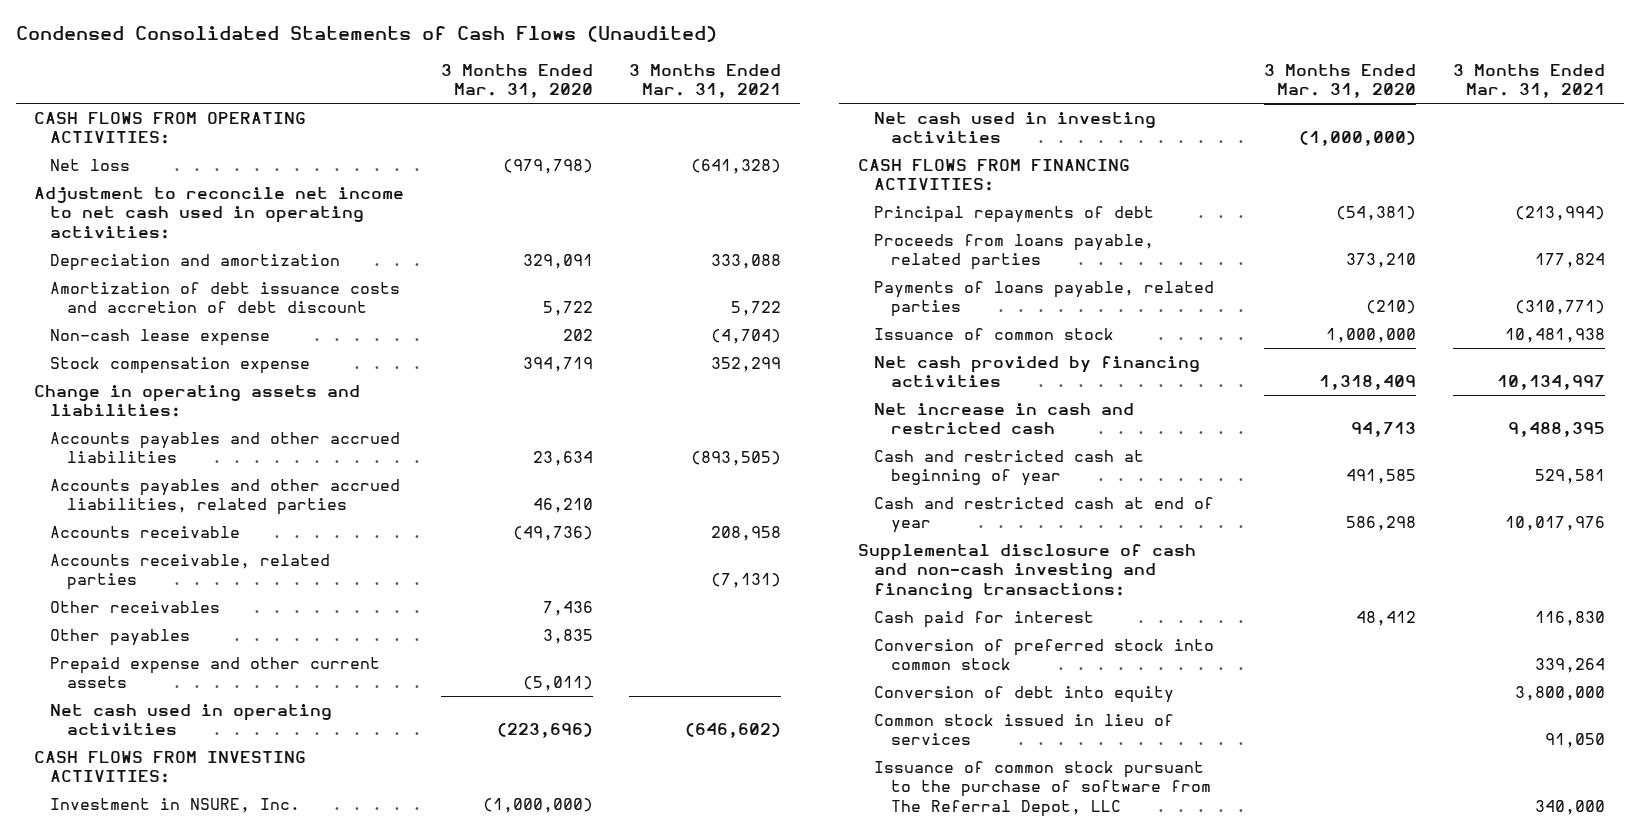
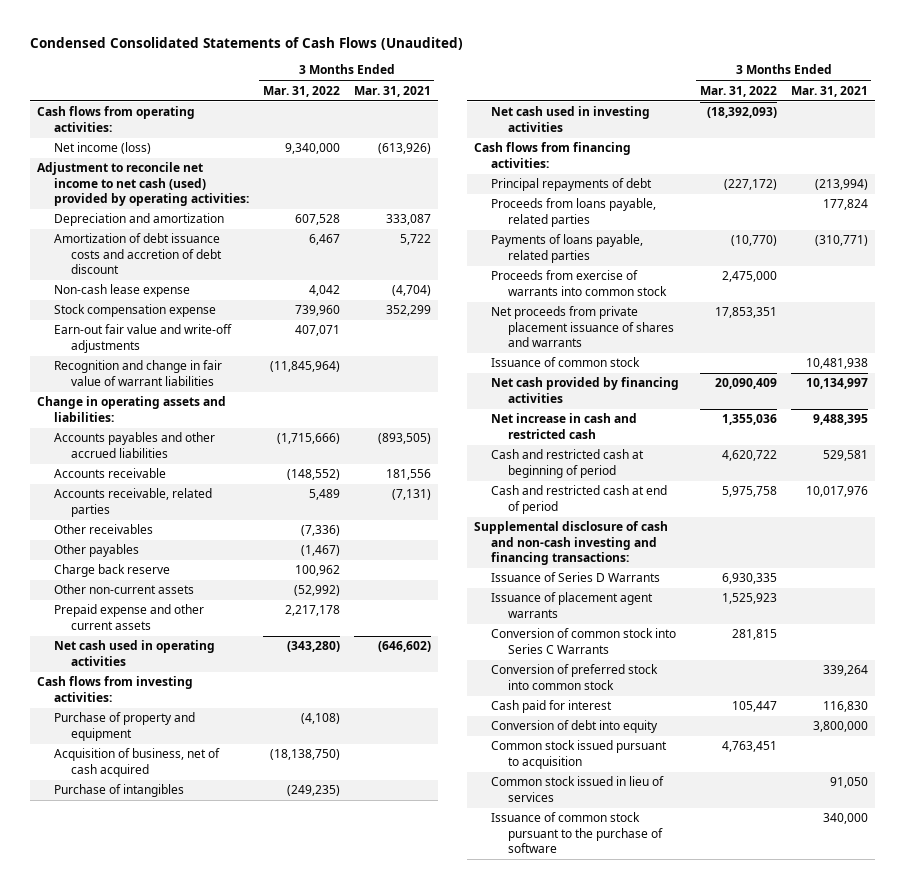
- | 3 Months Ended Mar. 31, 2020 | 3 Months Ended Mar. 31, 2021
+ | 3 Months Ended Mar. 31, 2022 | 3 Months Ended Mar. 31, 2021
- CASH FLOWS FROM OPERATING ACTIVITIES:
- Net loss | (979,798) | (641,328)
- Adjustment to reconcile net income to net cash used in operating activities:
- Depreciation and amortization | 329,091 | 333,088
+ Cash flows from operating activities:
+ Net income (loss) | 9,340,000 | (613,926)
+ Adjustment to reconcile net income to net cash (used) provided by operating activities:
+ Depreciation and amortization | 607,528 | 333,087
+ Earn-out fair value and write-off adjustments | 407,071 |
+ Recognition and change in fair value of warrant liabilities | (11,845,964) |
- Accounts payables and other accrued liabilities, related parties | 46,210 |
- Accounts receivable | (49,736) | 208,958
+ Accounts receivable | (148,552) | 181,556
+ Charge back reserve | 100,962 |
+ Other non-current assets | (52,992) |
- CASH FLOWS FROM INVESTING ACTIVITIES:
- Investment in NSURE, Inc. | (1,000,000) |
+ Cash flows from investing activities:
+ Purchase of property and equipment | (4,108) |
+ Acquisition of business, net of cash acquired | (18,138,750) |
+ Purchase of intangibles | (249,235) |
- CASH FLOWS FROM FINANCING ACTIVITIES:
+ Cash flows from financing activities:
+ Proceeds from exercise of warrants into common stock | 2,475,000 |
+ Net proceeds from private placement issuance of shares and warrants | 17,853,351 |
- Cash and restricted cash at beginning of year | 491,585 | 529,581
- Cash and restricted cash at end of year | 586,298 | 10,017,976
+ Cash and restricted cash at beginning of period | 4,620,722 | 529,581
+ Cash and restricted cash at end of period | 5,975,758 | 10,017,976
+ Issuance of Series D Warrants | 6,930,335 |
+ Issuance of placement agent warrants | 1,525,923 |
+ Conversion of common stock into Series C Warrants | 281,815 |
moved down: Cash paid for interest | 105,447 | 116,830
+ Common stock issued pursuant to acquisition | 4,763,451 |
- Issuance of common stock pursuant to the purchase of software from The Referral Depot, LLC | | 340,000
+ Issuance of common stock pursuant to the purchase of software | | 340,000

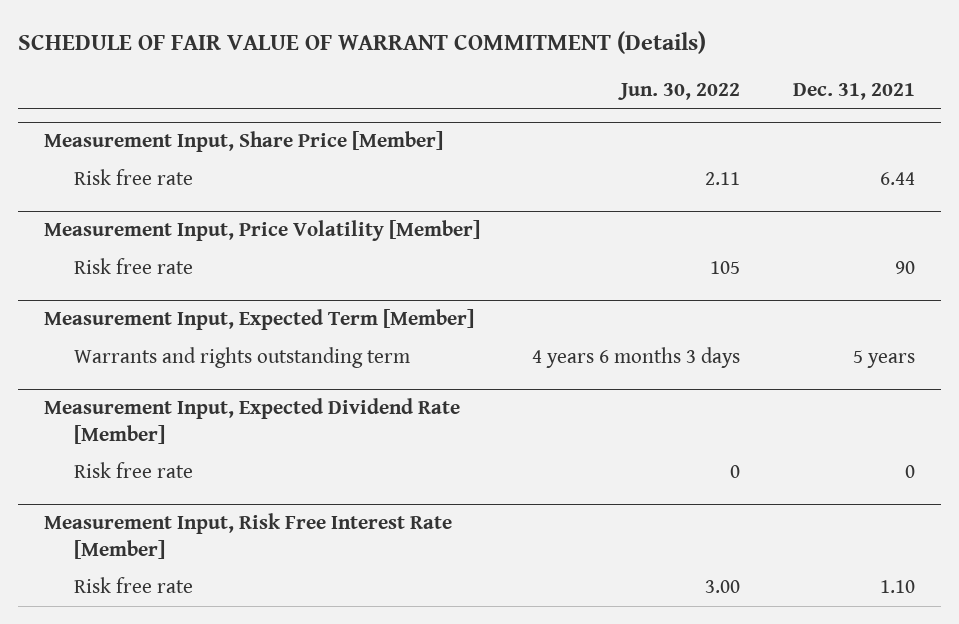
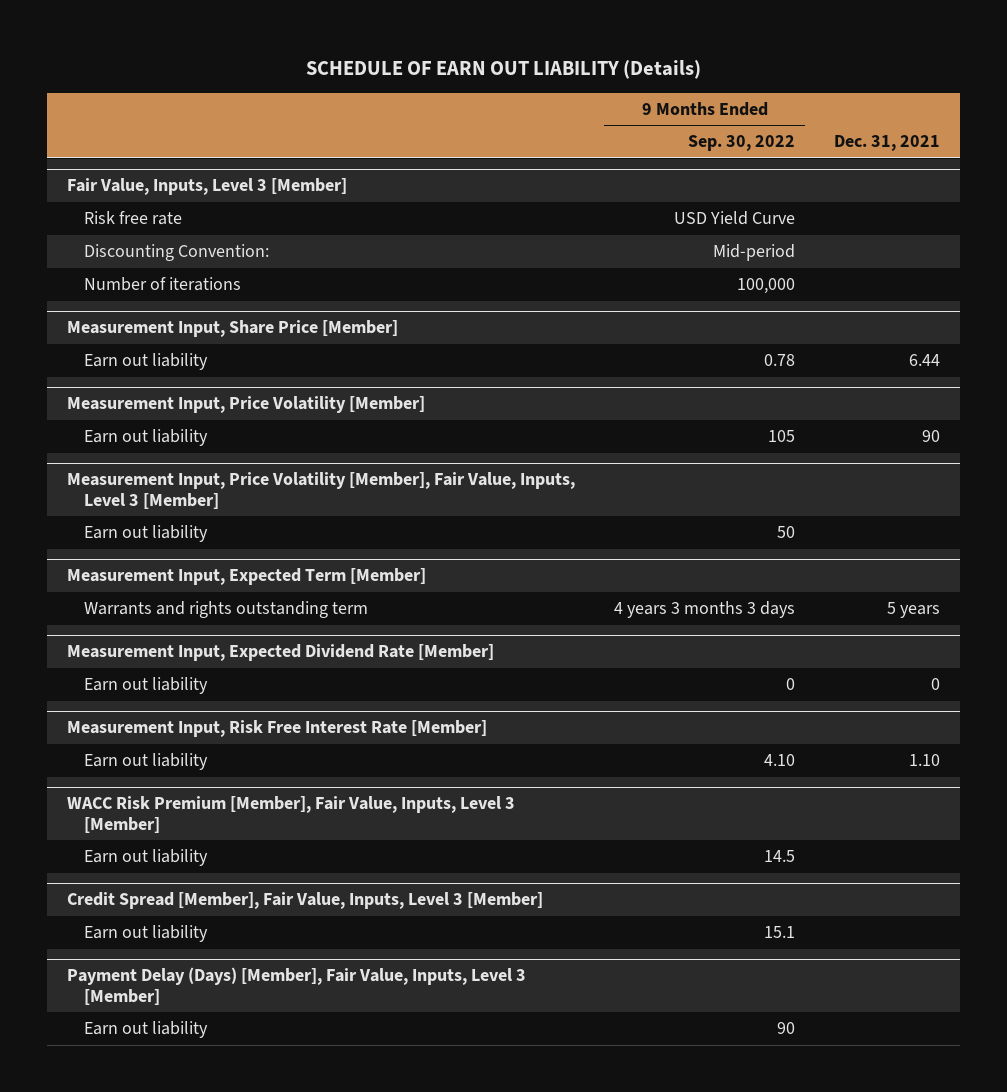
- SCHEDULE OF FAIR VALUE OF WARRANT COMMITMENT (Details)
+ SCHEDULE OF EARN OUT LIABILITY (Details)
- | Jun. 30, 2022 | Dec. 31, 2021
+ | 9 Months Ended Sep. 30, 2022 | Dec. 31, 2021
+ Fair Value, Inputs, Level 3 [Member]
+ Risk free rate | USD Yield Curve |
+ Discounting Convention: | Mid-period |
+ Number of iterations | 100,000 |
@ Measurement Input, Share Price [Member]
- Risk free rate | 2.11 | 6.44
+ Earn out liability | 0.78 | 6.44
@ Measurement Input, Price Volatility [Member]
- Risk free rate | 105 | 90
+ Earn out liability | 105 | 90
+ Measurement Input, Price Volatility [Member], Fair Value, Inputs, Level 3 [Member]
+ Earn out liability | 50 |
@ Measurement Input, Expected Dividend Rate [Member]
- Risk free rate | 0 | 0
+ Earn out liability | 0 | 0
@ Measurement Input, Risk Free Interest Rate [Member]
- Risk free rate | 3.00 | 1.10
+ Earn out liability | 4.10 | 1.10
+ WACC Risk Premium [Member], Fair Value, Inputs, Level 3 [Member]
+ Earn out liability | 14.5 |
+ Credit Spread [Member], Fair Value, Inputs, Level 3 [Member]
+ Earn out liability | 15.1 |
+ Payment Delay (Days) [Member], Fair Value, Inputs, Level 3 [Member]
+ Earn out liability | 90 |

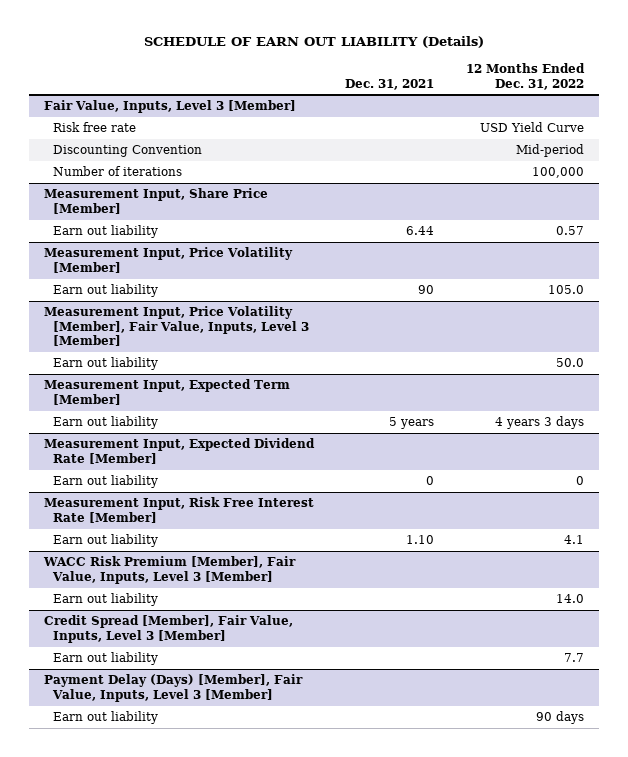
- | 9 Months Ended Sep. 30, 2022 | Dec. 31, 2021
+ | Dec. 31, 2021 | 12 Months Ended Dec. 31, 2022
@ Fair Value, Inputs, Level 3 [Member]
- Discounting Convention: | Mid-period |
+ Discounting Convention | | Mid-period
@ Measurement Input, Expected Term [Member]
- Warrants and rights outstanding term | 4 years 3 months 3 days | 5 years
+ Earn out liability | 5 years | 4 years 3 days

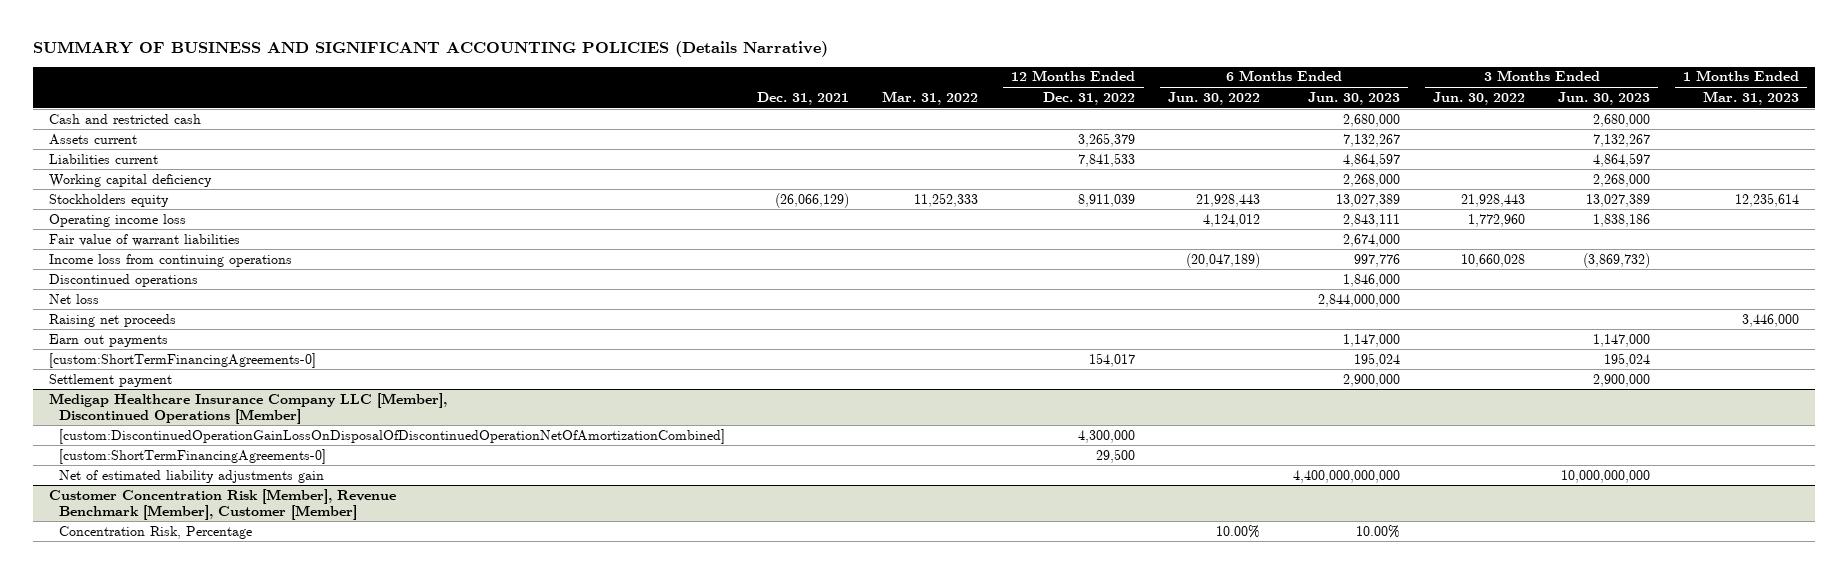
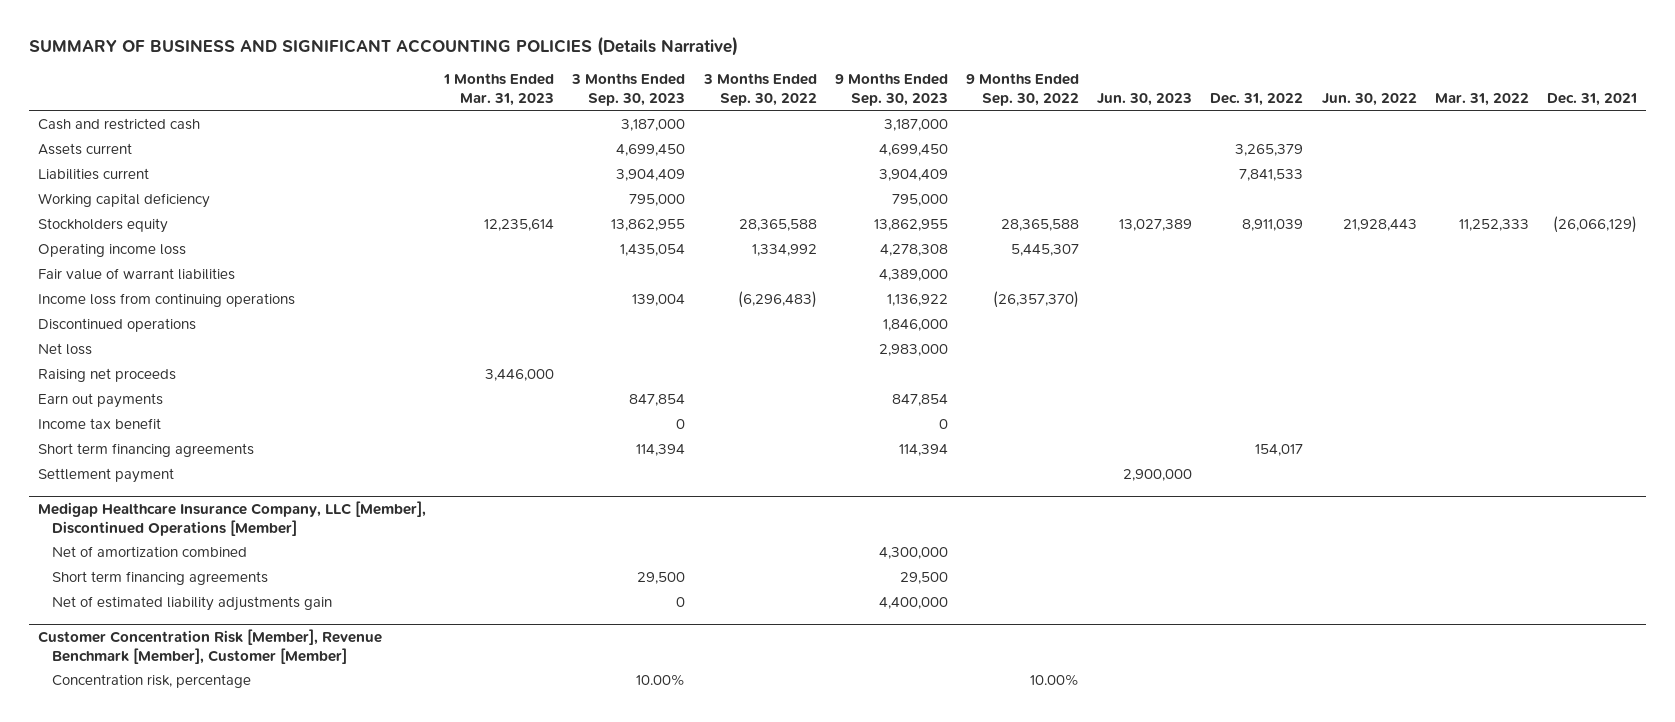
- | Dec. 31, 2021 | Mar. 31, 2022 | 12 Months Ended Dec. 31, 2022 | 6 Months Ended Jun. 30, 2022 | 6 Months Ended Jun. 30, 2023 | 3 Months Ended Jun. 30, 2022 | 3 Months Ended Jun. 30, 2023 | 1 Months Ended Mar. 31, 2023
+ | 1 Months Ended Mar. 31, 2023 | 3 Months Ended Sep. 30, 2023 | 3 Months Ended Sep. 30, 2022 | 9 Months Ended Sep. 30, 2023 | 9 Months Ended Sep. 30, 2022 | Jun. 30, 2023 | Dec. 31, 2022 | Jun. 30, 2022 | Mar. 31, 2022 | Dec. 31, 2021
- [custom:ShortTermFinancingAgreements-0] | | | 154,017 | | 195,024 | | 195,024 |
+ Income tax benefit | | 0 | | 0 | | | | | |
+ Short term financing agreements | | 114,394 | | 114,394 | | | 154,017 | | |
- Medigap Healthcare Insurance Company LLC [Member], Discontinued Operations [Member]
- [custom:DiscontinuedOperationGainLossOnDisposalOfDiscontinuedOperationNetOfAmortizationCombined] | | | 4,300,000 | | | | |
- [custom:ShortTermFinancingAgreements-0] | | | 29,500 | | | | |
+ Medigap Healthcare Insurance Company, LLC [Member], Discontinued Operations [Member]
+ Net of amortization combined | | | | 4,300,000 | | | | | |
+ Short term financing agreements | | 29,500 | | 29,500 | | | | | |
@ Customer Concentration Risk [Member], Revenue Benchmark [Member], Customer [Member]
- Concentration Risk, Percentage | | | | 10.00% | 10.00% | | |
+ Concentration risk, percentage | | 10.00% | | | 10.00% | | | | |

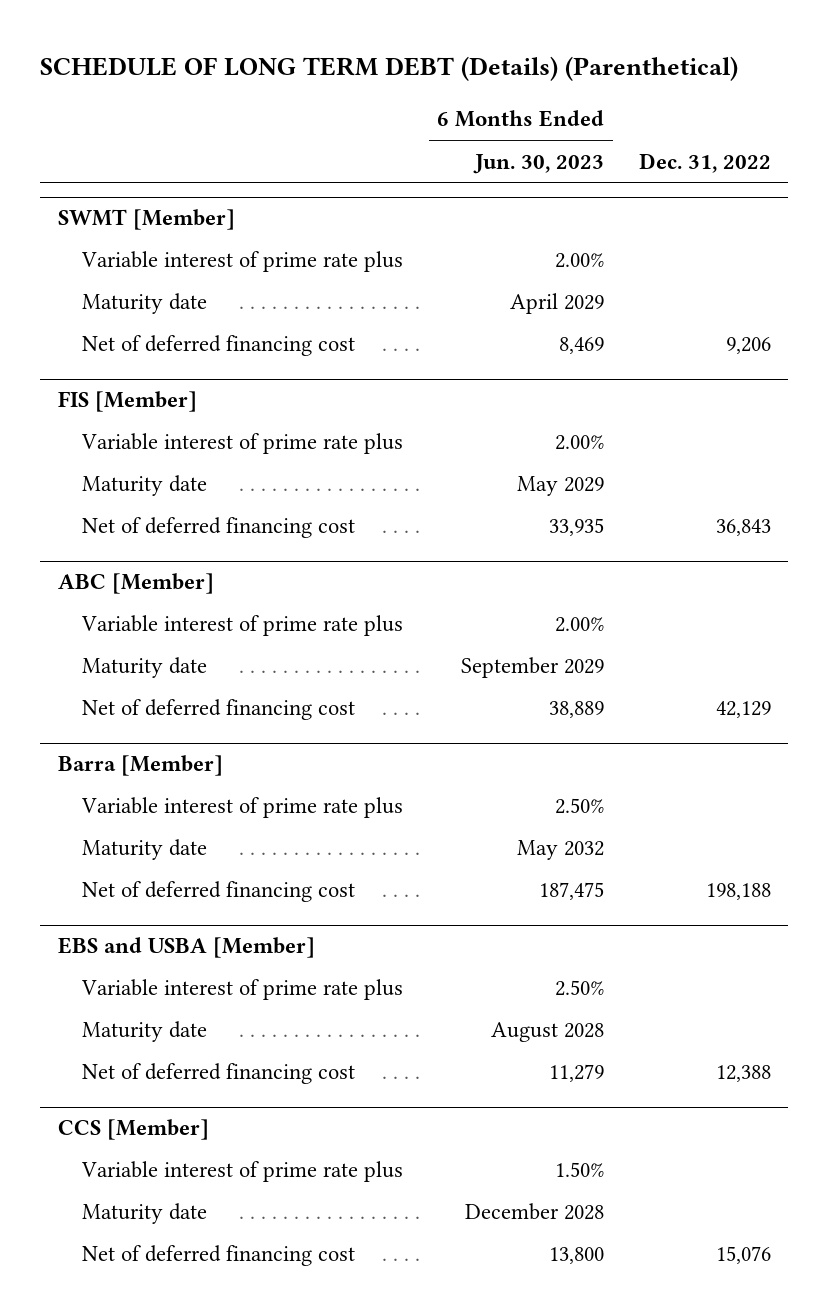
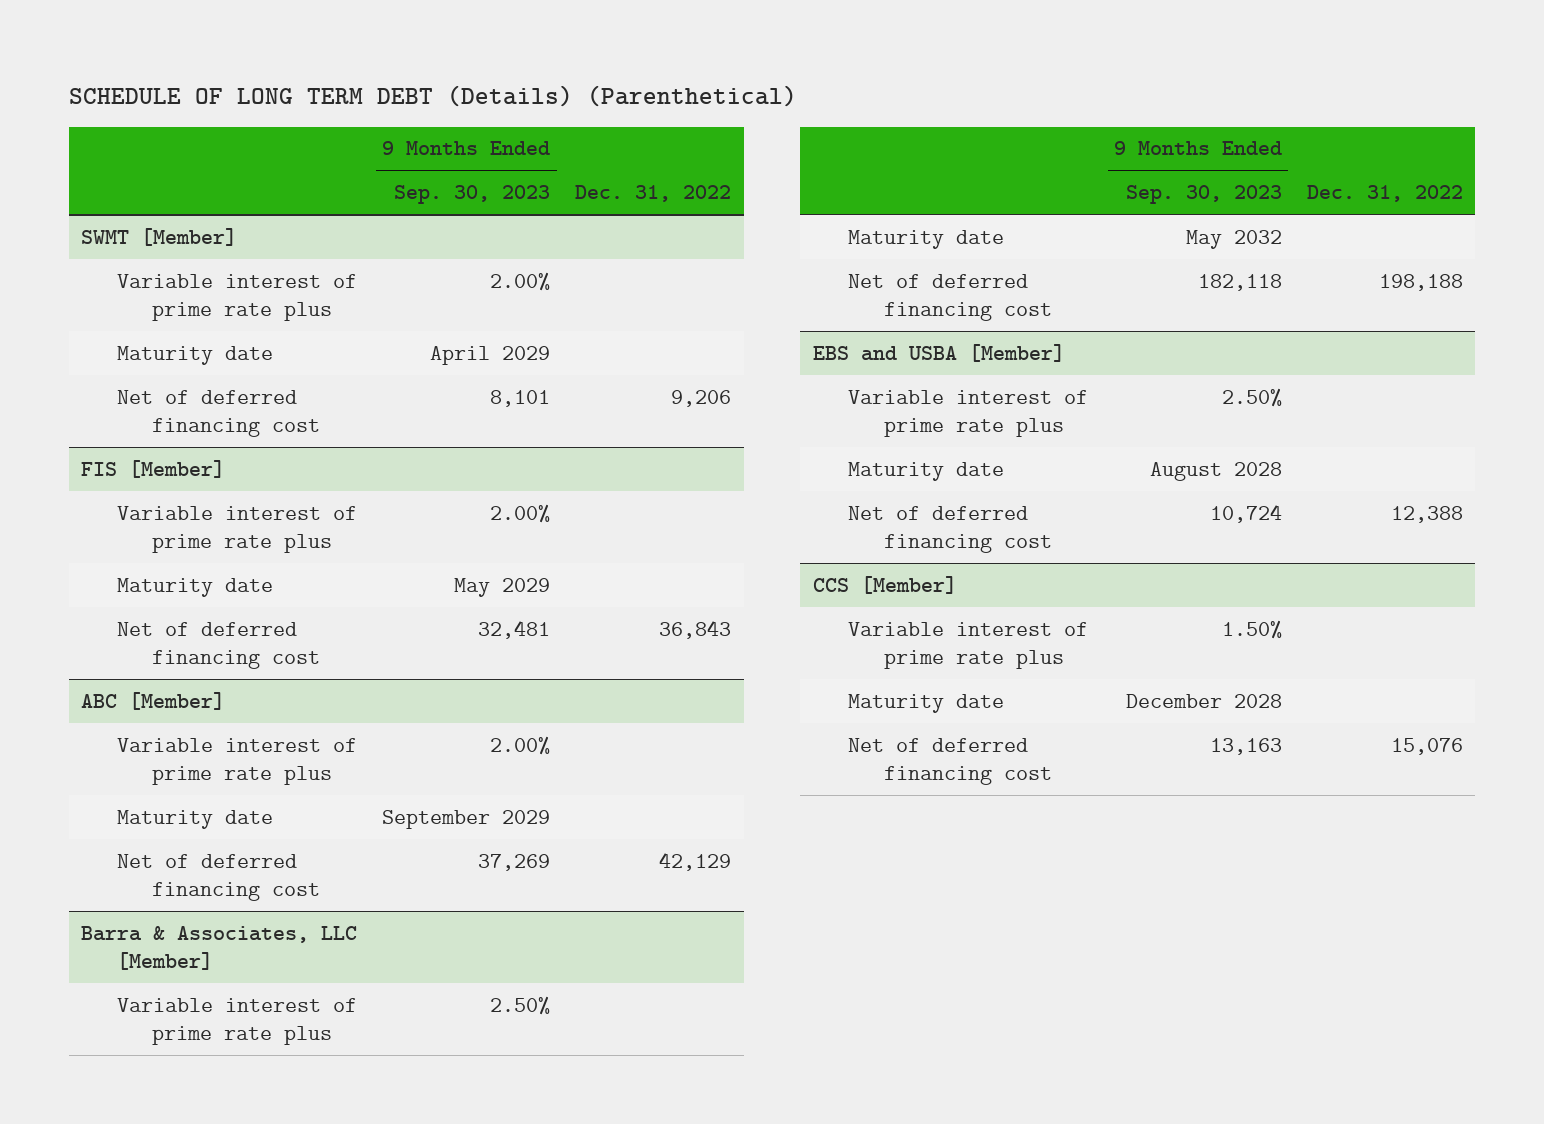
- | 6 Months Ended Jun. 30, 2023 | Dec. 31, 2022
+ | 9 Months Ended Sep. 30, 2023 | Dec. 31, 2022
- Barra [Member]
+ Barra & Associates, LLC [Member]

